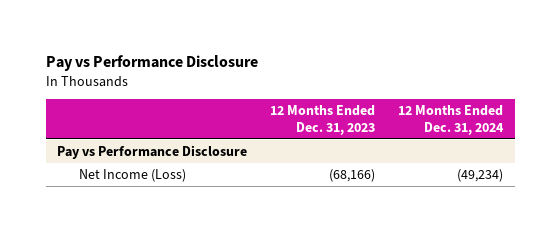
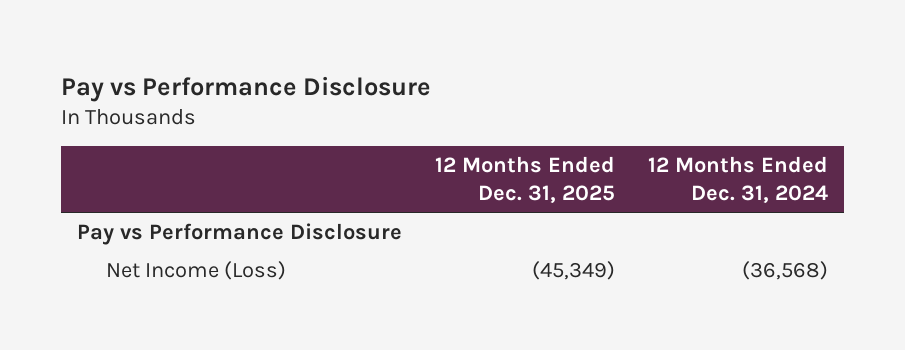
- | 12 Months Ended Dec. 31, 2023 | 12 Months Ended Dec. 31, 2024
+ | 12 Months Ended Dec. 31, 2025 | 12 Months Ended Dec. 31, 2024
- Net Income (Loss) | (68,166) | (49,234)
+ Net Income (Loss) | (45,349) | (36,568)

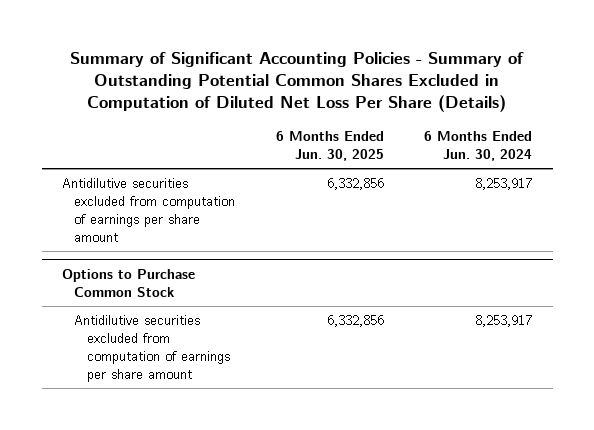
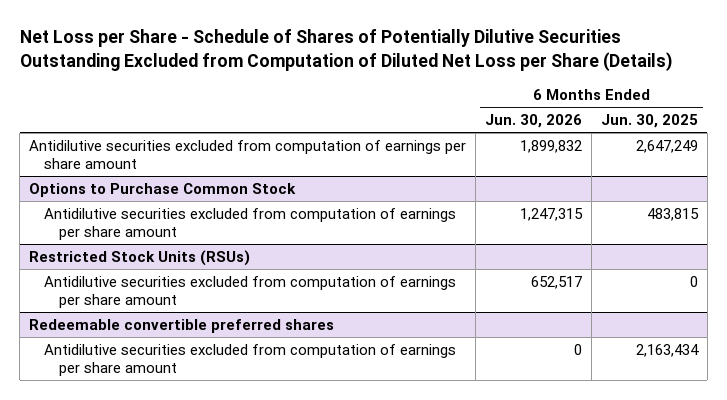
- Summary of Significant Accounting Policies - Summary of Outstanding Potential Common Shares Excluded in Computation of Diluted Net Loss Per Share (Details)
+ Net Loss per Share - Schedule of Shares of Potentially Dilutive Securities Outstanding Excluded from Computation of Diluted Net Loss per Share (Details)
- | 6 Months Ended Jun. 30, 2025 | 6 Months Ended Jun. 30, 2024
+ | 6 Months Ended Jun. 30, 2026 | 6 Months Ended Jun. 30, 2025
- Antidilutive securities excluded from computation of earnings per share amount | 6,332,856 | 8,253,917
+ Antidilutive securities excluded from computation of earnings per share amount | 1,899,832 | 2,647,249
@ Options to Purchase Common Stock
- Antidilutive securities excluded from computation of earnings per share amount | 6,332,856 | 8,253,917
+ Antidilutive securities excluded from computation of earnings per share amount | 1,247,315 | 483,815
+ Restricted Stock Units (RSUs)
+ Antidilutive securities excluded from computation of earnings per share amount | 652,517 | 0
+ Redeemable convertible preferred shares
+ Antidilutive securities excluded from computation of earnings per share amount | 0 | 2,163,434

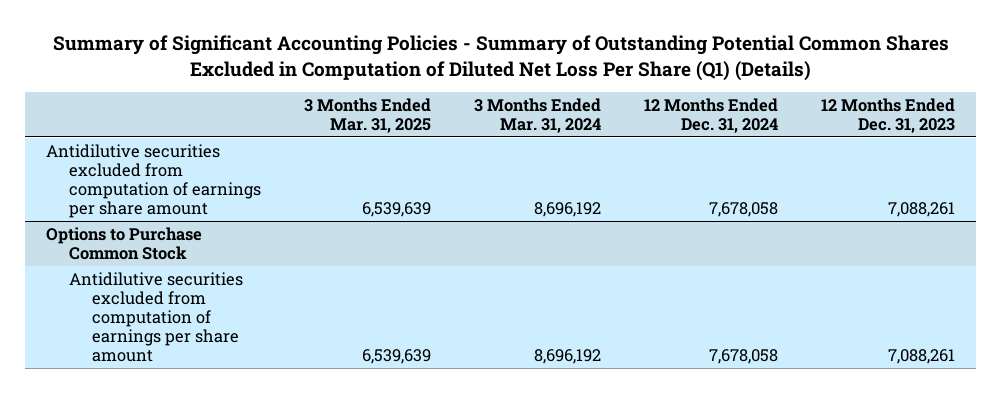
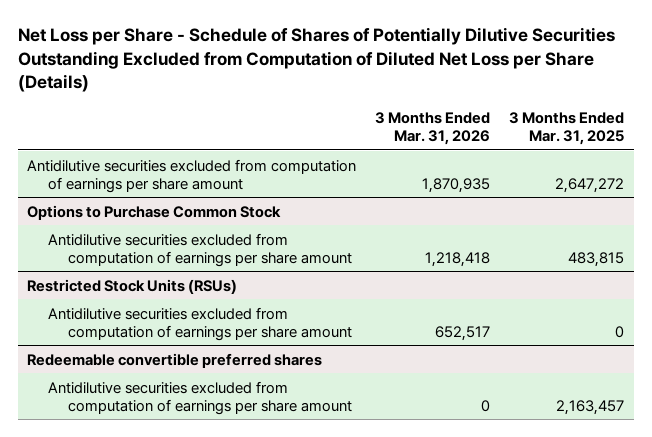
- Summary of Significant Accounting Policies - Summary of Outstanding Potential Common Shares Excluded in Computation of Diluted Net Loss Per Share (Q1) (Details)
+ Net Loss per Share - Schedule of Shares of Potentially Dilutive Securities Outstanding Excluded from Computation of Diluted Net Loss per Share (Details)
- | 3 Months Ended Mar. 31, 2025 | 3 Months Ended Mar. 31, 2024 | 12 Months Ended Dec. 31, 2024 | 12 Months Ended Dec. 31, 2023
+ | 3 Months Ended Mar. 31, 2026 | 3 Months Ended Mar. 31, 2025
- Antidilutive securities excluded from computation of earnings per share amount | 6,539,639 | 8,696,192 | 7,678,058 | 7,088,261
+ Antidilutive securities excluded from computation of earnings per share amount | 1,870,935 | 2,647,272
@ Options to Purchase Common Stock
- Antidilutive securities excluded from computation of earnings per share amount | 6,539,639 | 8,696,192 | 7,678,058 | 7,088,261
+ Antidilutive securities excluded from computation of earnings per share amount | 1,218,418 | 483,815
+ Restricted Stock Units (RSUs)
+ Antidilutive securities excluded from computation of earnings per share amount | 652,517 | 0
+ Redeemable convertible preferred shares
+ Antidilutive securities excluded from computation of earnings per share amount | 0 | 2,163,457

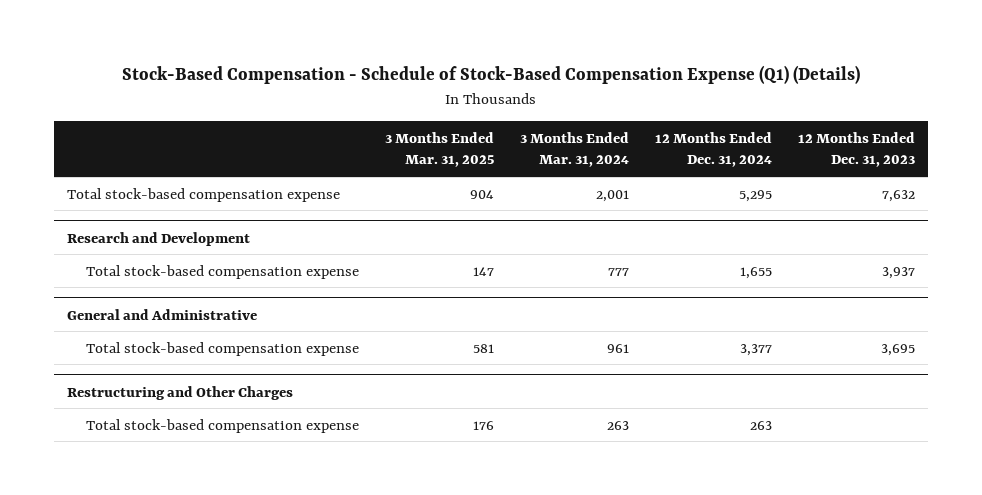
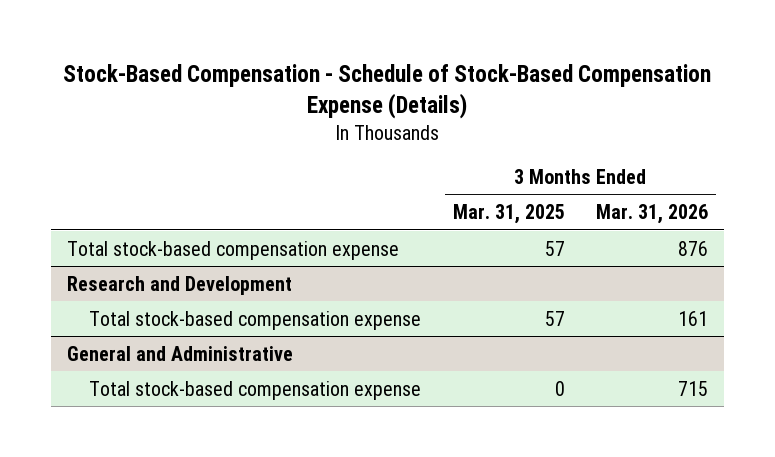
- Stock-Based Compensation - Schedule of Stock-Based Compensation Expense (Q1) (Details)
+ Stock-Based Compensation - Schedule of Stock-Based Compensation Expense (Details)
- | 3 Months Ended Mar. 31, 2025 | 3 Months Ended Mar. 31, 2024 | 12 Months Ended Dec. 31, 2024 | 12 Months Ended Dec. 31, 2023
+ | 3 Months Ended Mar. 31, 2025 | 3 Months Ended Mar. 31, 2026
- Total stock-based compensation expense | 904 | 2,001 | 5,295 | 7,632
+ Total stock-based compensation expense | 57 | 876
@ Research and Development
- Total stock-based compensation expense | 147 | 777 | 1,655 | 3,937
+ Total stock-based compensation expense | 57 | 161
@ General and Administrative
- Total stock-based compensation expense | 581 | 961 | 3,377 | 3,695
- Restructuring and Other Charges
- Total stock-based compensation expense | 176 | 263 | 263 |
@ General and Administrative
+ Total stock-based compensation expense | 0 | 715

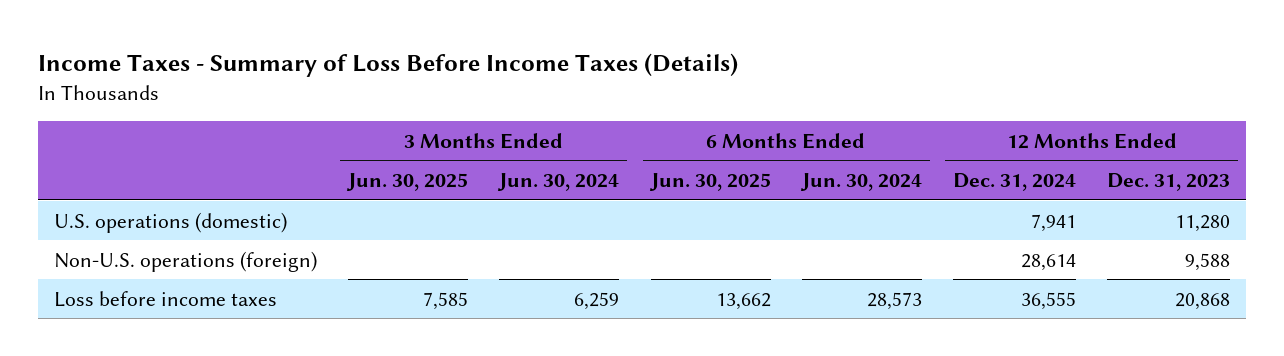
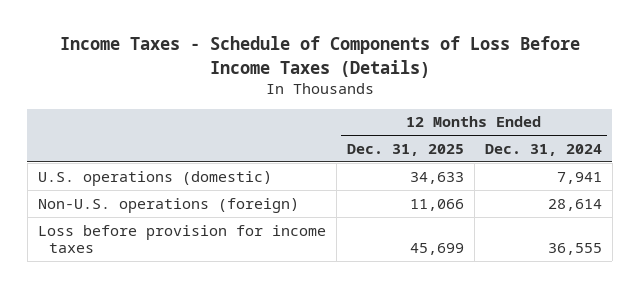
- Income Taxes - Summary of Loss Before Income Taxes (Details)
+ Income Taxes - Schedule of Components of Loss Before Income Taxes (Details)
- | 3 Months Ended Jun. 30, 2025 | 3 Months Ended Jun. 30, 2024 | 6 Months Ended Jun. 30, 2025 | 6 Months Ended Jun. 30, 2024 | 12 Months Ended Dec. 31, 2024 | 12 Months Ended Dec. 31, 2023
+ | 12 Months Ended Dec. 31, 2025 | 12 Months Ended Dec. 31, 2024
- Loss before income taxes | 7,585 | 6,259 | 13,662 | 28,573 | 36,555 | 20,868
+ Loss before provision for income taxes | 45,699 | 36,555

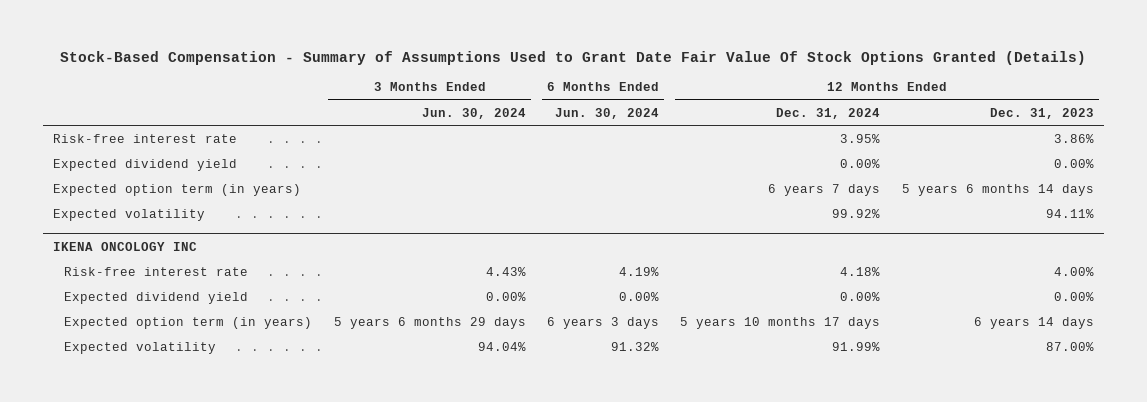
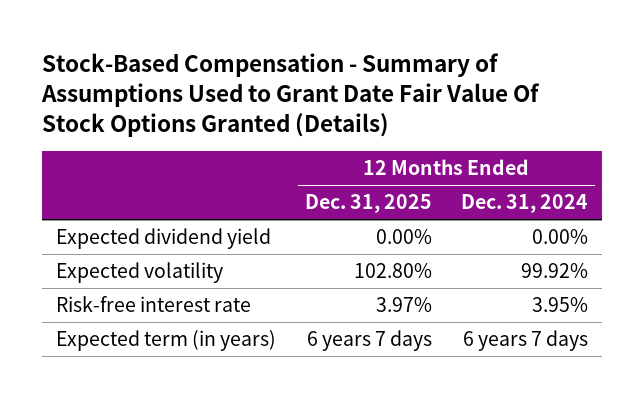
- | 3 Months Ended Jun. 30, 2024 | 6 Months Ended Jun. 30, 2024 | 12 Months Ended Dec. 31, 2024 | 12 Months Ended Dec. 31, 2023
+ | 12 Months Ended Dec. 31, 2025 | 12 Months Ended Dec. 31, 2024
- Expected option term (in years) | | | 6 years 7 days | 5 years 6 months 14 days
- IKENA ONCOLOGY INC
- Risk-free interest rate | 4.43% | 4.19% | 4.18% | 4.00%
- Expected dividend yield | 0.00% | 0.00% | 0.00% | 0.00%
- Expected option term (in years) | 5 years 6 months 29 days | 6 years 3 days | 5 years 10 months 17 days | 6 years 14 days
- Expected volatility | 94.04% | 91.32% | 91.99% | 87.00%
moved down: Risk-free interest rate | 3.97% | 3.95%
+ Expected term (in years) | 6 years 7 days | 6 years 7 days

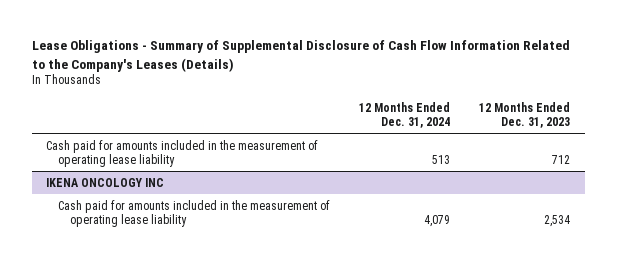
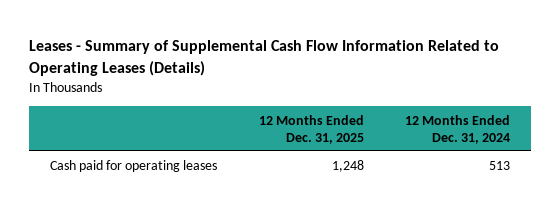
- Lease Obligations - Summary of Supplemental Disclosure of Cash Flow Information Related to the Company's Leases (Details)
+ Leases - Summary of Supplemental Cash Flow Information Related to Operating Leases (Details)
- | 12 Months Ended Dec. 31, 2024 | 12 Months Ended Dec. 31, 2023
+ | 12 Months Ended Dec. 31, 2025 | 12 Months Ended Dec. 31, 2024
- Cash paid for amounts included in the measurement of operating lease liability | 513 | 712
- IKENA ONCOLOGY INC
- Cash paid for amounts included in the measurement of operating lease liability | 4,079 | 2,534
+ Cash paid for operating leases | 1,248 | 513

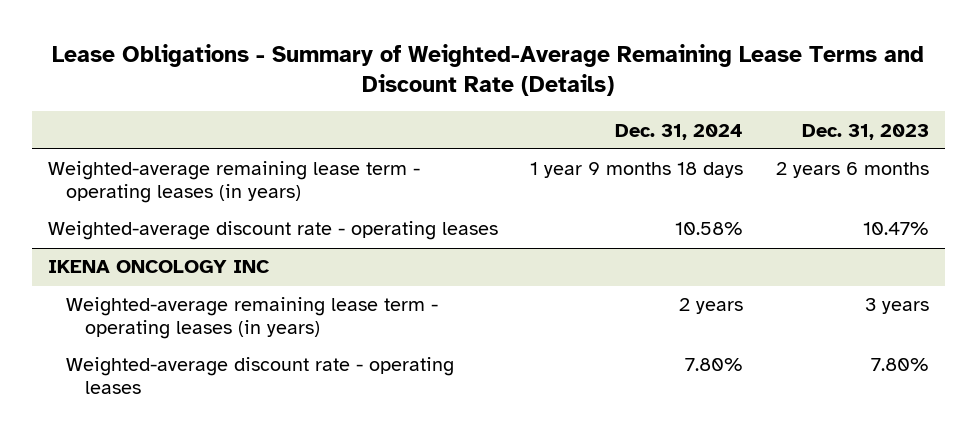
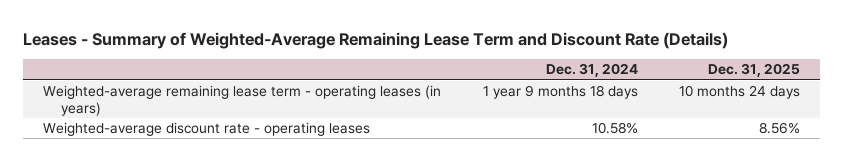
- Lease Obligations - Summary of Weighted-Average Remaining Lease Terms and Discount Rate (Details)
+ Leases - Summary of Weighted-Average Remaining Lease Term and Discount Rate (Details)
- | Dec. 31, 2024 | Dec. 31, 2023
+ | Dec. 31, 2024 | Dec. 31, 2025
- IKENA ONCOLOGY INC
- Weighted-average remaining lease term - operating leases (in years) | 2 years | 3 years
- Weighted-average discount rate - operating leases | 7.80% | 7.80%

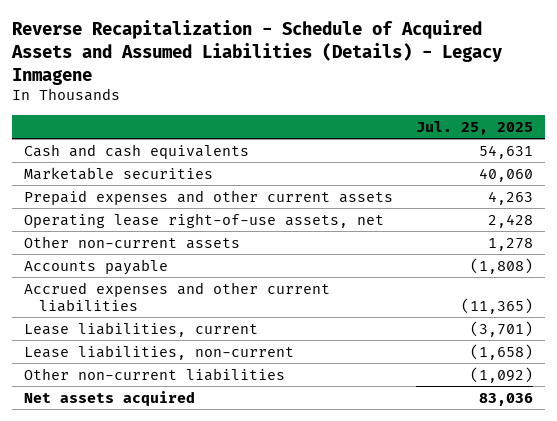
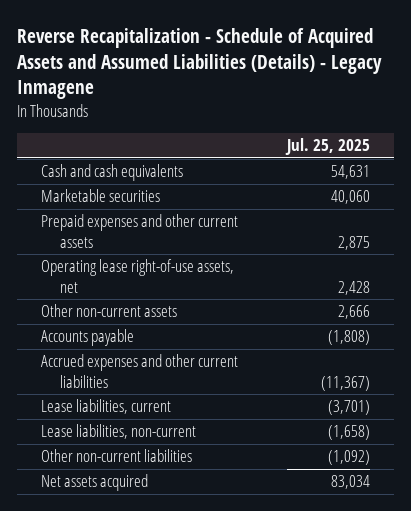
- Prepaid expenses and other current assets | 4,263
+ Prepaid expenses and other current assets | 2,875
- Other non-current assets | 1,278
+ Other non-current assets | 2,666
- Accrued expenses and other current liabilities | (11,365)
+ Accrued expenses and other current liabilities | (11,367)
- Net assets acquired | 83,036
+ Net assets acquired | 83,034

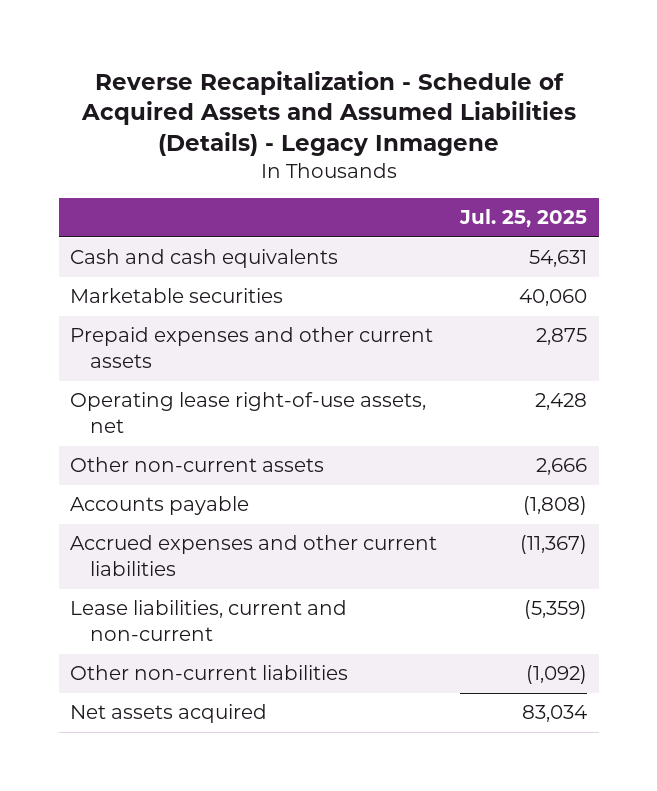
- Lease liabilities, current | (3,701)
- Lease liabilities, non-current | (1,658)
+ Lease liabilities, current and non-current | (5,359)

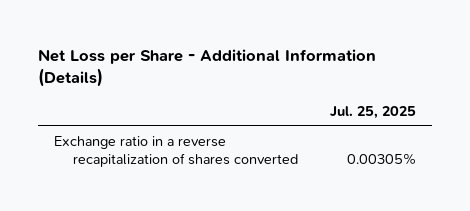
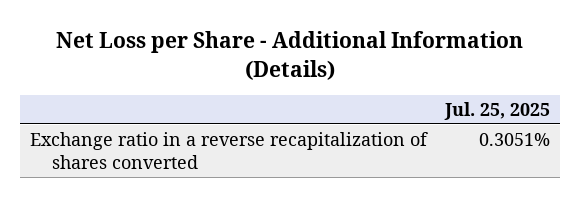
- Exchange ratio in a reverse recapitalization of shares converted | 0.00305%
+ Exchange ratio in a reverse recapitalization of shares converted | 0.3051%

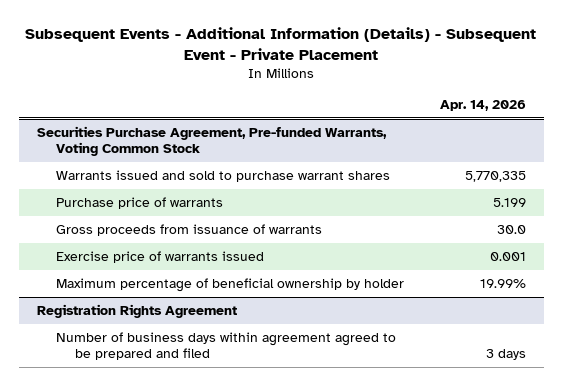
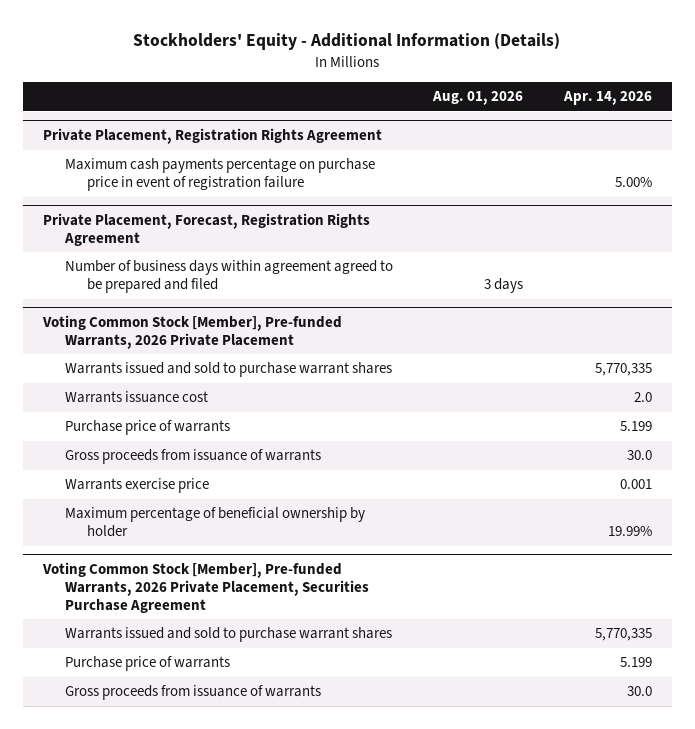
- Subsequent Events - Additional Information (Details) - Subsequent Event - Private Placement
+ Stockholders' Equity - Additional Information (Details)
- | Apr. 14, 2026
+ | Aug. 01, 2026 | Apr. 14, 2026
- Securities Purchase Agreement, Pre-funded Warrants, Voting Common Stock
+ Private Placement, Registration Rights Agreement
+ Maximum cash payments percentage on purchase price in event of registration failure | | 5.00%
+ Private Placement, Forecast, Registration Rights Agreement
+ Number of business days within agreement agreed to be prepared and filed | 3 days |
+ Voting Common Stock [Member], Pre-funded Warrants, 2026 Private Placement
+ Warrants issuance cost | | 2.0
- Exercise price of warrants issued | 0.001
+ Warrants exercise price | | 0.001
- Registration Rights Agreement
- Number of business days within agreement agreed to be prepared and filed | 3 days
+ Voting Common Stock [Member], Pre-funded Warrants, 2026 Private Placement, Securities Purchase Agreement
+ Warrants issued and sold to purchase warrant shares | | 5,770,335
+ Purchase price of warrants | | 5.199
+ Gross proceeds from issuance of warrants | | 30.0

